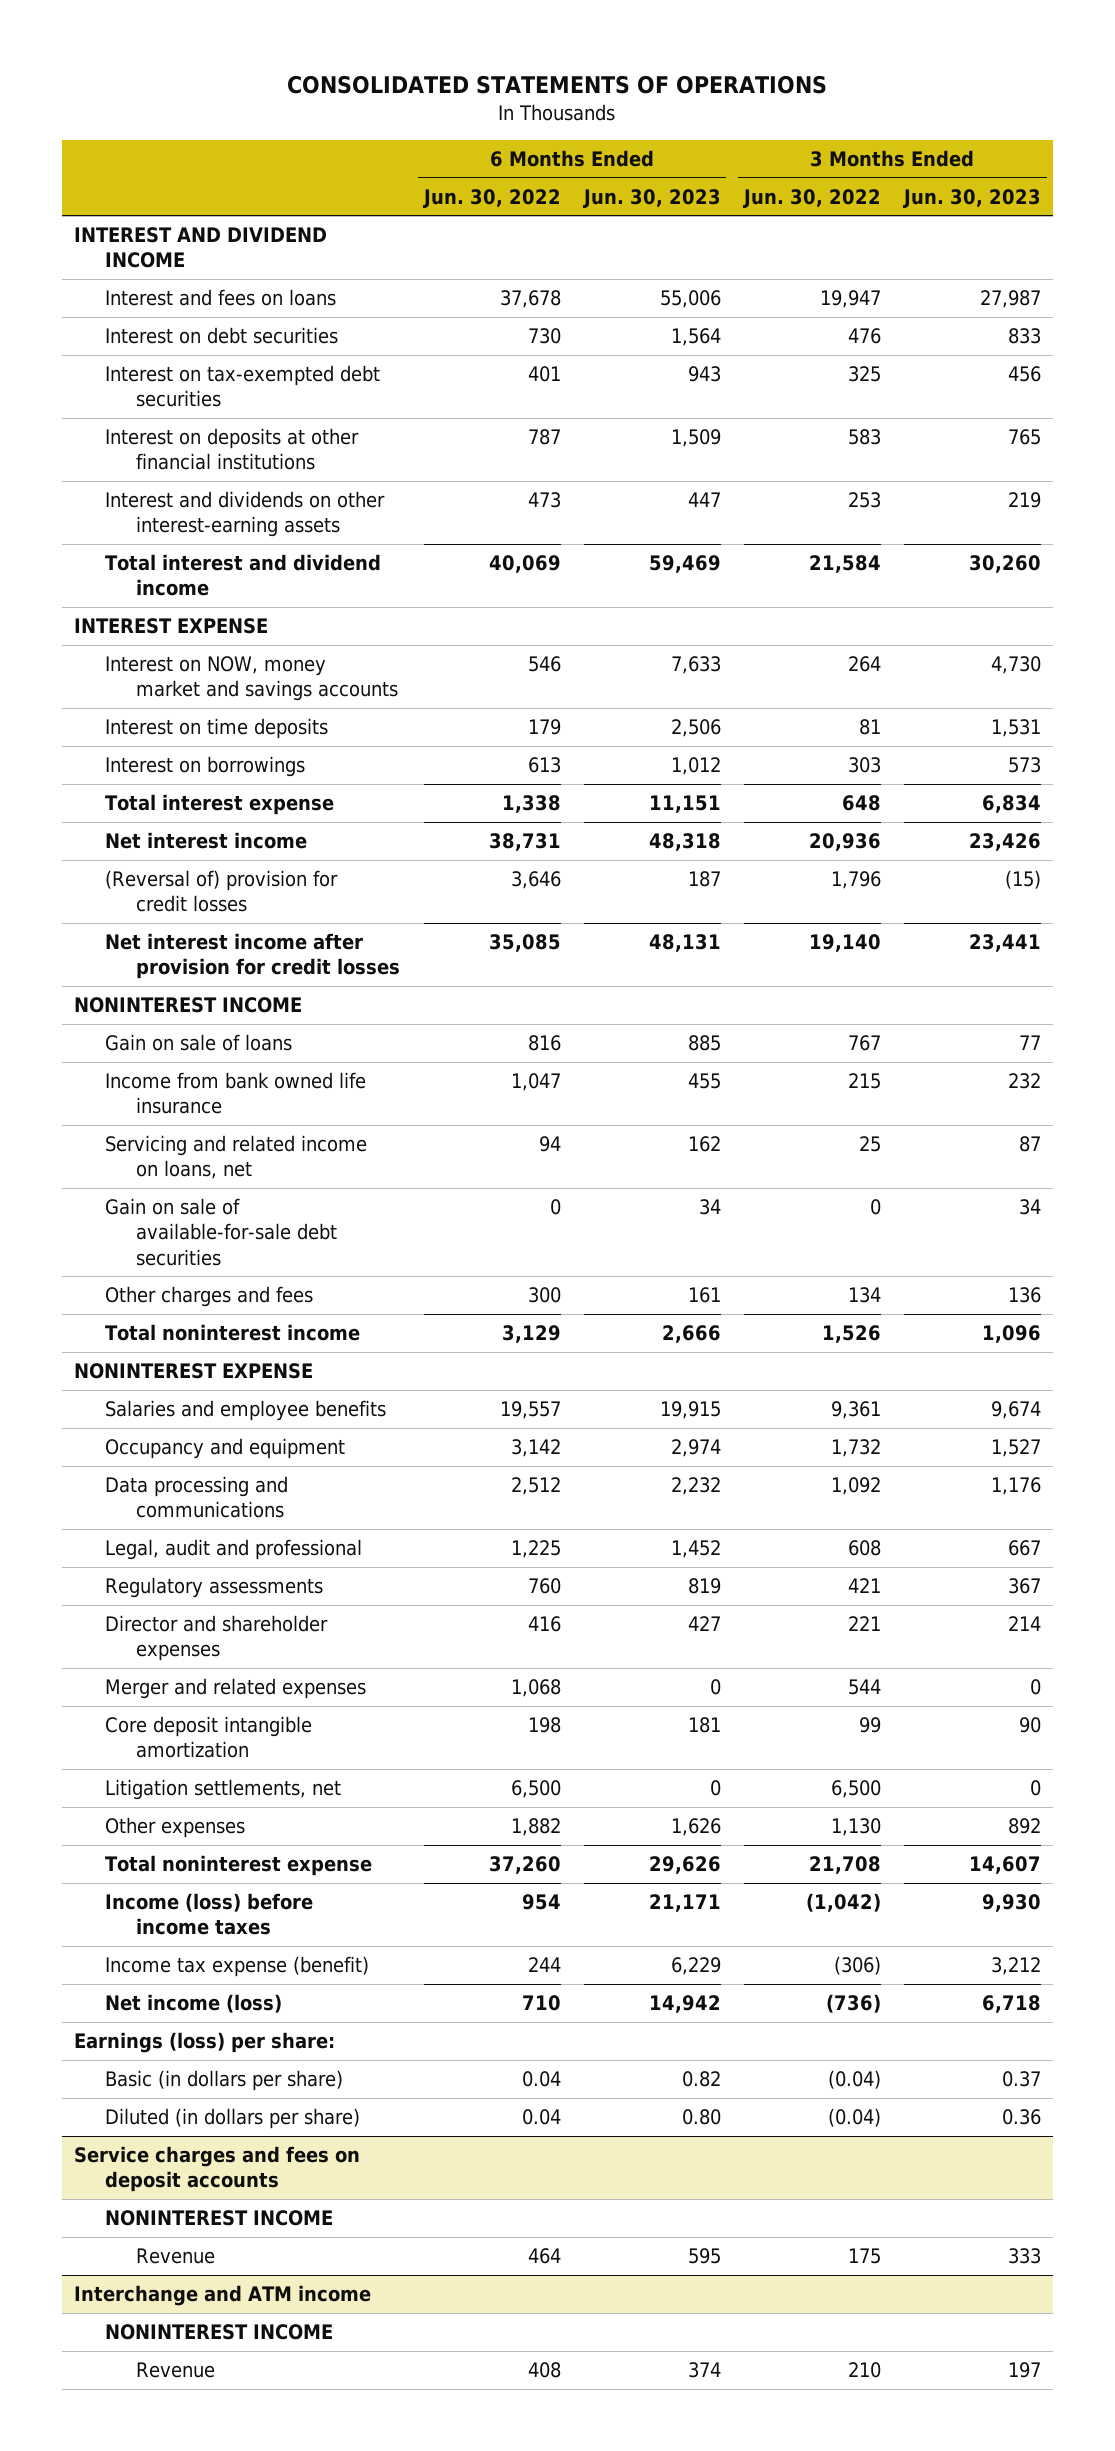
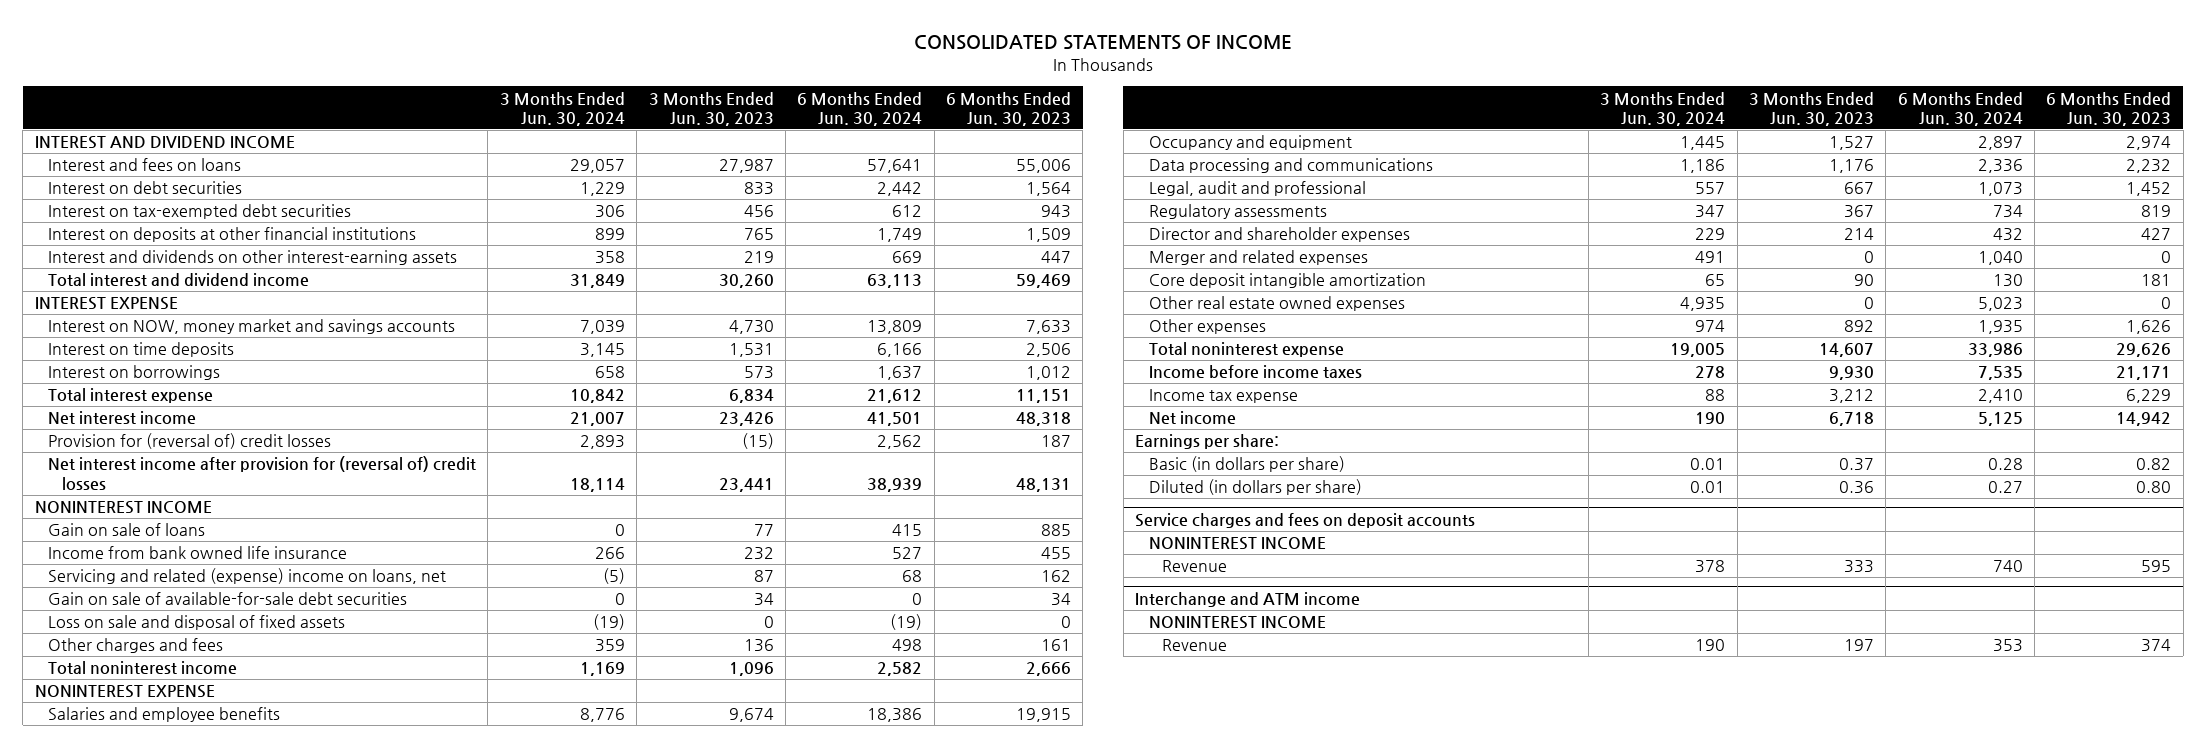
- CONSOLIDATED STATEMENTS OF OPERATIONS
+ CONSOLIDATED STATEMENTS OF INCOME
- | 6 Months Ended Jun. 30, 2022 | 6 Months Ended Jun. 30, 2023 | 3 Months Ended Jun. 30, 2022 | 3 Months Ended Jun. 30, 2023
+ | 3 Months Ended Jun. 30, 2024 | 3 Months Ended Jun. 30, 2023 | 6 Months Ended Jun. 30, 2024 | 6 Months Ended Jun. 30, 2023
- (Reversal of) provision for credit losses | 3,646 | 187 | 1,796 | (15)
- Net interest income after provision for credit losses | 35,085 | 48,131 | 19,140 | 23,441
+ Provision for (reversal of) credit losses | 2,893 | (15) | 2,562 | 187
+ Net interest income after provision for (reversal of) credit losses | 18,114 | 23,441 | 38,939 | 48,131
- Servicing and related income on loans, net | 94 | 162 | 25 | 87
+ Servicing and related (expense) income on loans, net | (5) | 87 | 68 | 162
+ Loss on sale and disposal of fixed assets | (19) | 0 | (19) | 0
- Litigation settlements, net | 6,500 | 0 | 6,500 | 0
+ Other real estate owned expenses | 4,935 | 0 | 5,023 | 0
- Income (loss) before income taxes | 954 | 21,171 | (1,042) | 9,930
- Income tax expense (benefit) | 244 | 6,229 | (306) | 3,212
- Net income (loss) | 710 | 14,942 | (736) | 6,718
- Earnings (loss) per share:
+ Income before income taxes | 278 | 9,930 | 7,535 | 21,171
+ Income tax expense | 88 | 3,212 | 2,410 | 6,229
+ Net income | 190 | 6,718 | 5,125 | 14,942
+ Earnings per share:

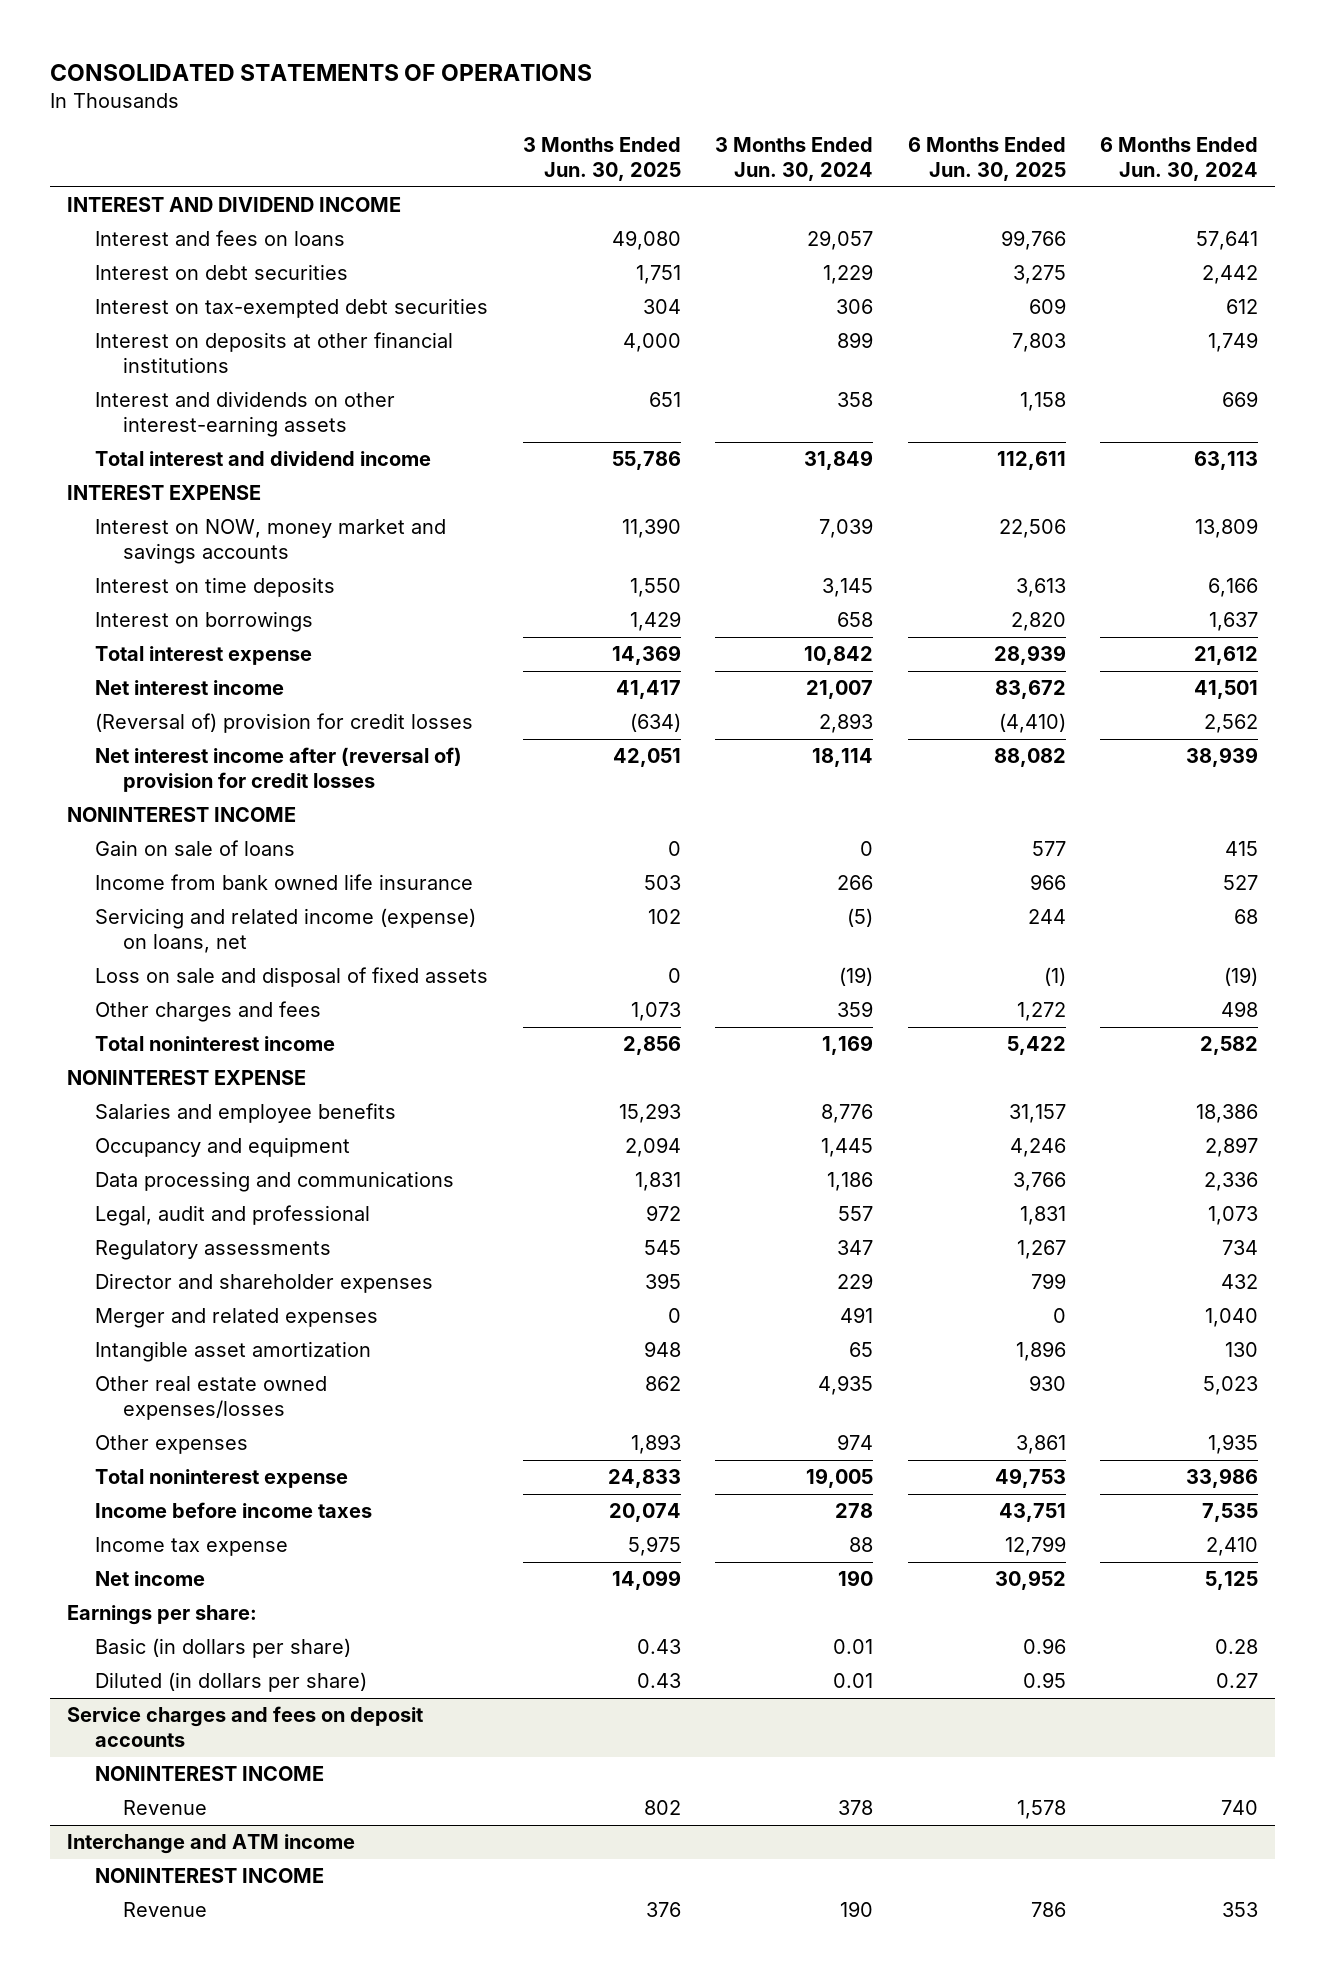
- CONSOLIDATED STATEMENTS OF INCOME
+ CONSOLIDATED STATEMENTS OF OPERATIONS
- | 3 Months Ended Jun. 30, 2024 | 3 Months Ended Jun. 30, 2023 | 6 Months Ended Jun. 30, 2024 | 6 Months Ended Jun. 30, 2023
+ | 3 Months Ended Jun. 30, 2025 | 3 Months Ended Jun. 30, 2024 | 6 Months Ended Jun. 30, 2025 | 6 Months Ended Jun. 30, 2024
- Provision for (reversal of) credit losses | 2,893 | (15) | 2,562 | 187
- Net interest income after provision for (reversal of) credit losses | 18,114 | 23,441 | 38,939 | 48,131
+ (Reversal of) provision for credit losses | (634) | 2,893 | (4,410) | 2,562
+ Net interest income after (reversal of) provision for credit losses | 42,051 | 18,114 | 88,082 | 38,939
- Servicing and related (expense) income on loans, net | (5) | 87 | 68 | 162
- Gain on sale of available-for-sale debt securities | 0 | 34 | 0 | 34
+ Servicing and related income (expense) on loans, net | 102 | (5) | 244 | 68
- Core deposit intangible amortization | 65 | 90 | 130 | 181
- Other real estate owned expenses | 4,935 | 0 | 5,023 | 0
+ Intangible asset amortization | 948 | 65 | 1,896 | 130
+ Other real estate owned expenses/losses | 862 | 4,935 | 930 | 5,023

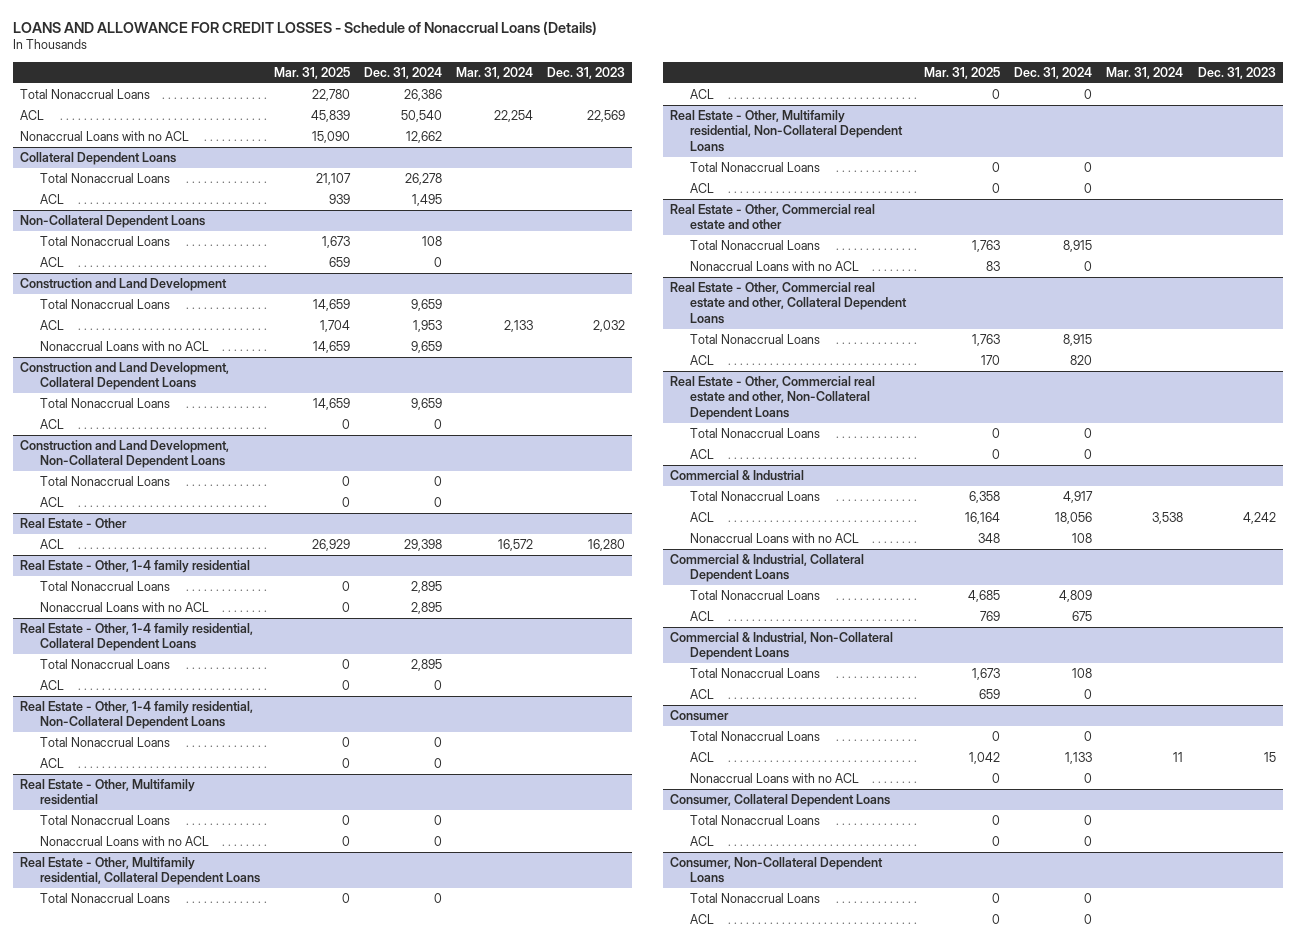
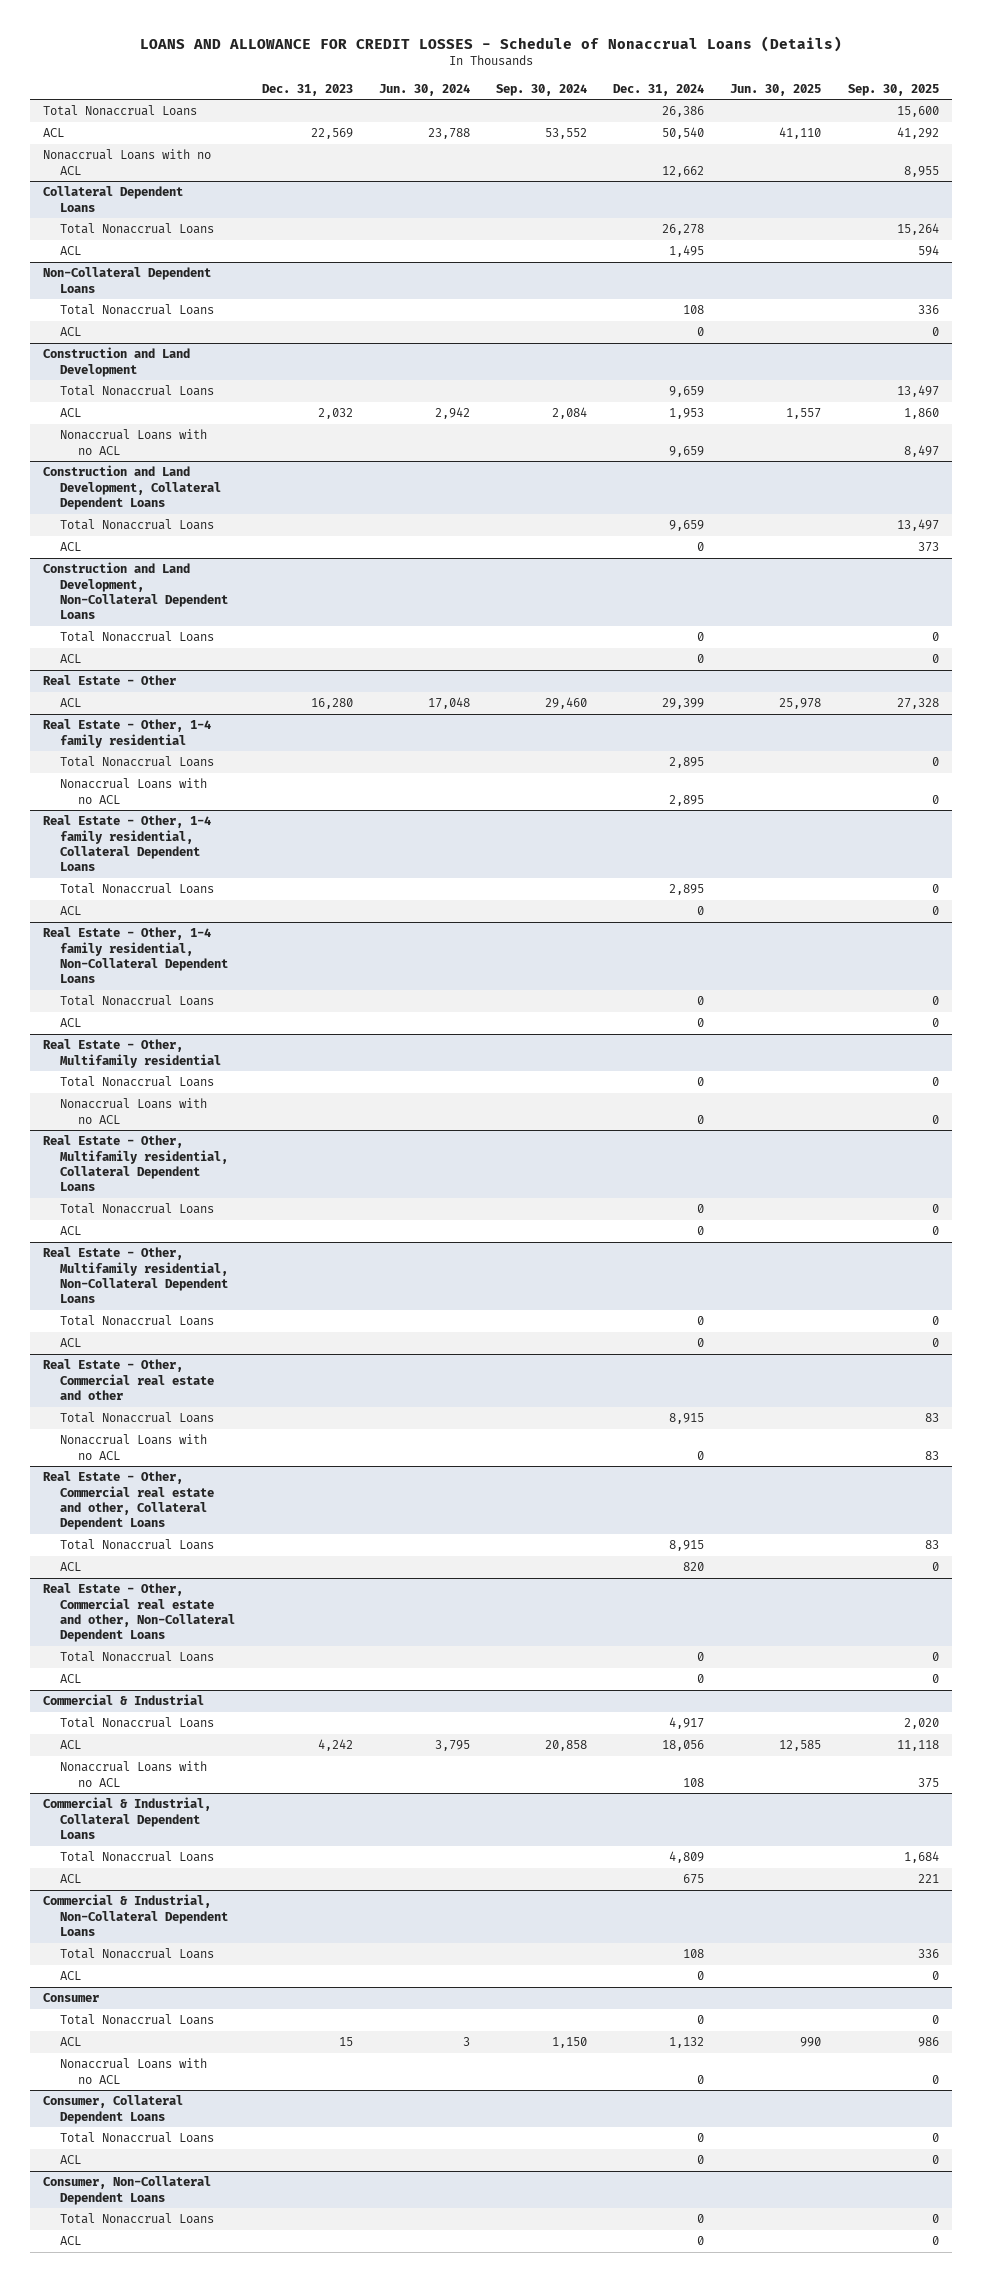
- | Mar. 31, 2025 | Dec. 31, 2024 | Mar. 31, 2024 | Dec. 31, 2023
+ | Dec. 31, 2023 | Jun. 30, 2024 | Sep. 30, 2024 | Dec. 31, 2024 | Jun. 30, 2025 | Sep. 30, 2025
@ Real Estate - Other
- ACL | 26,929 | 29,398 | 16,572 | 16,280
+ ACL | 16,280 | 17,048 | 29,460 | 29,399 | 25,978 | 27,328
@ Consumer
- ACL | 1,042 | 1,133 | 11 | 15
+ ACL | 15 | 3 | 1,150 | 1,132 | 990 | 986

